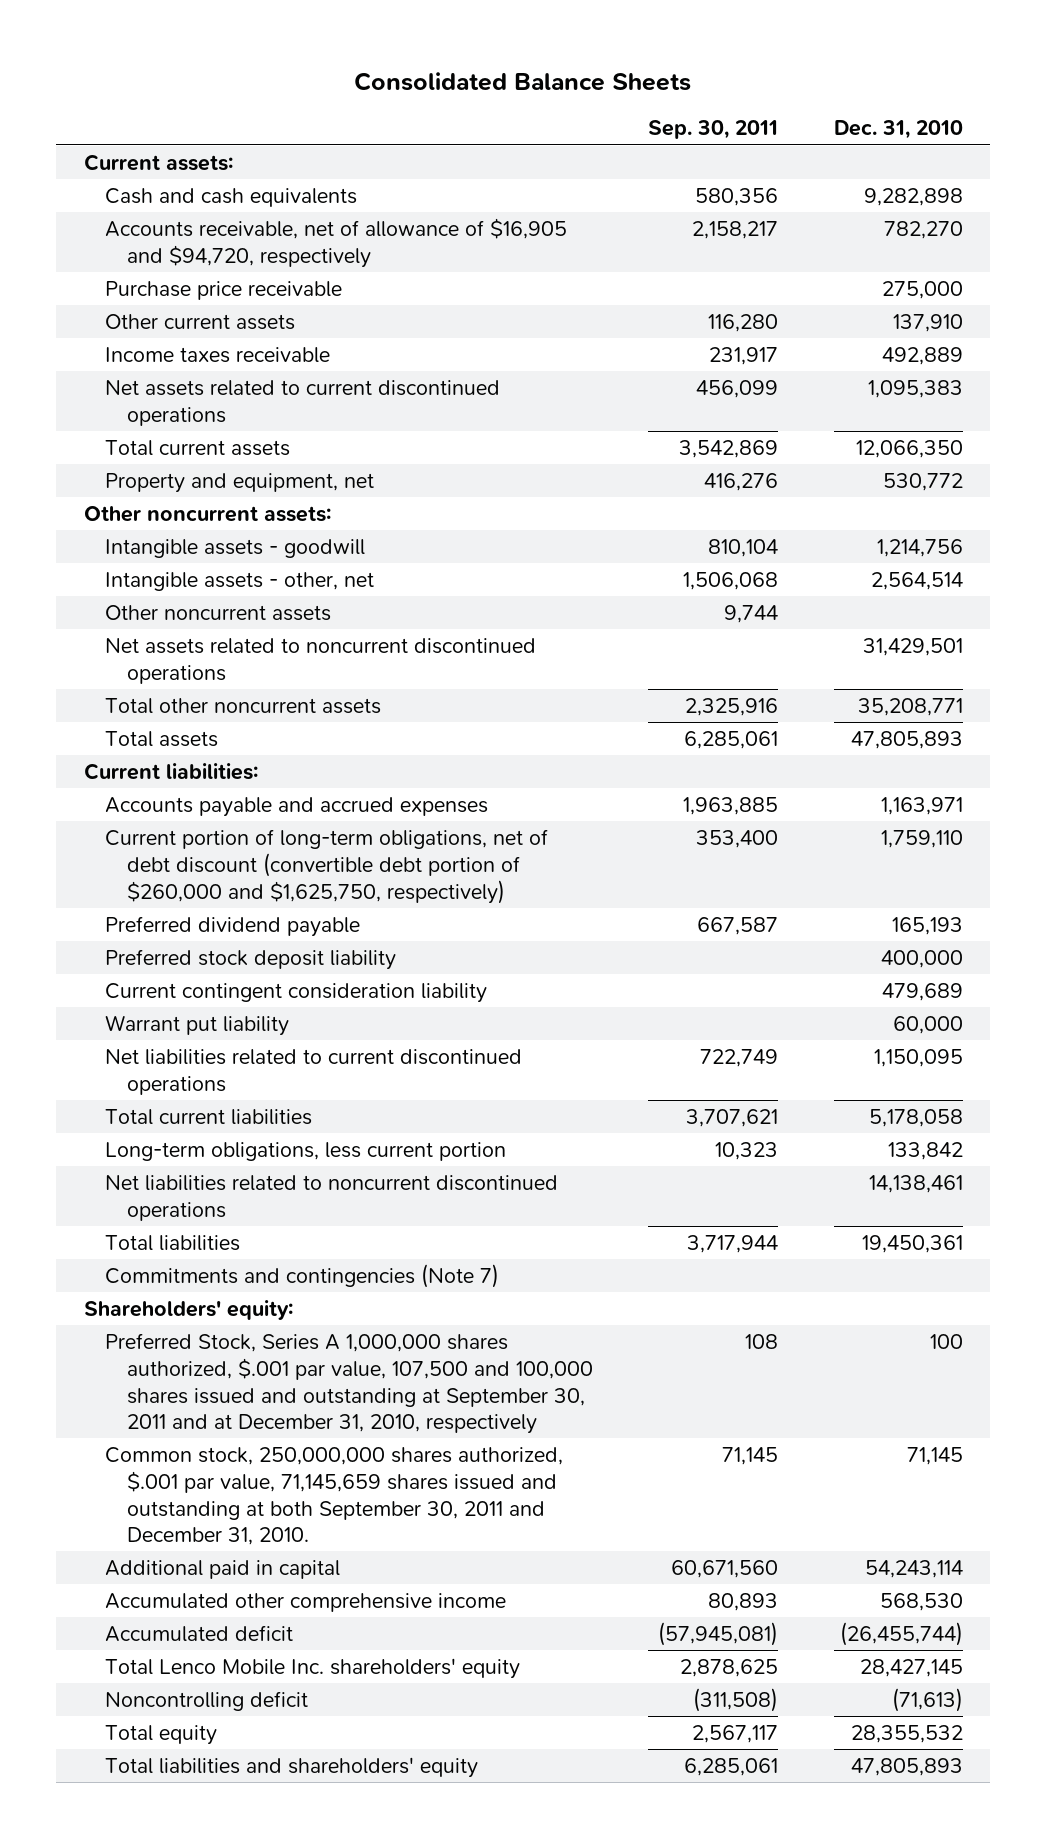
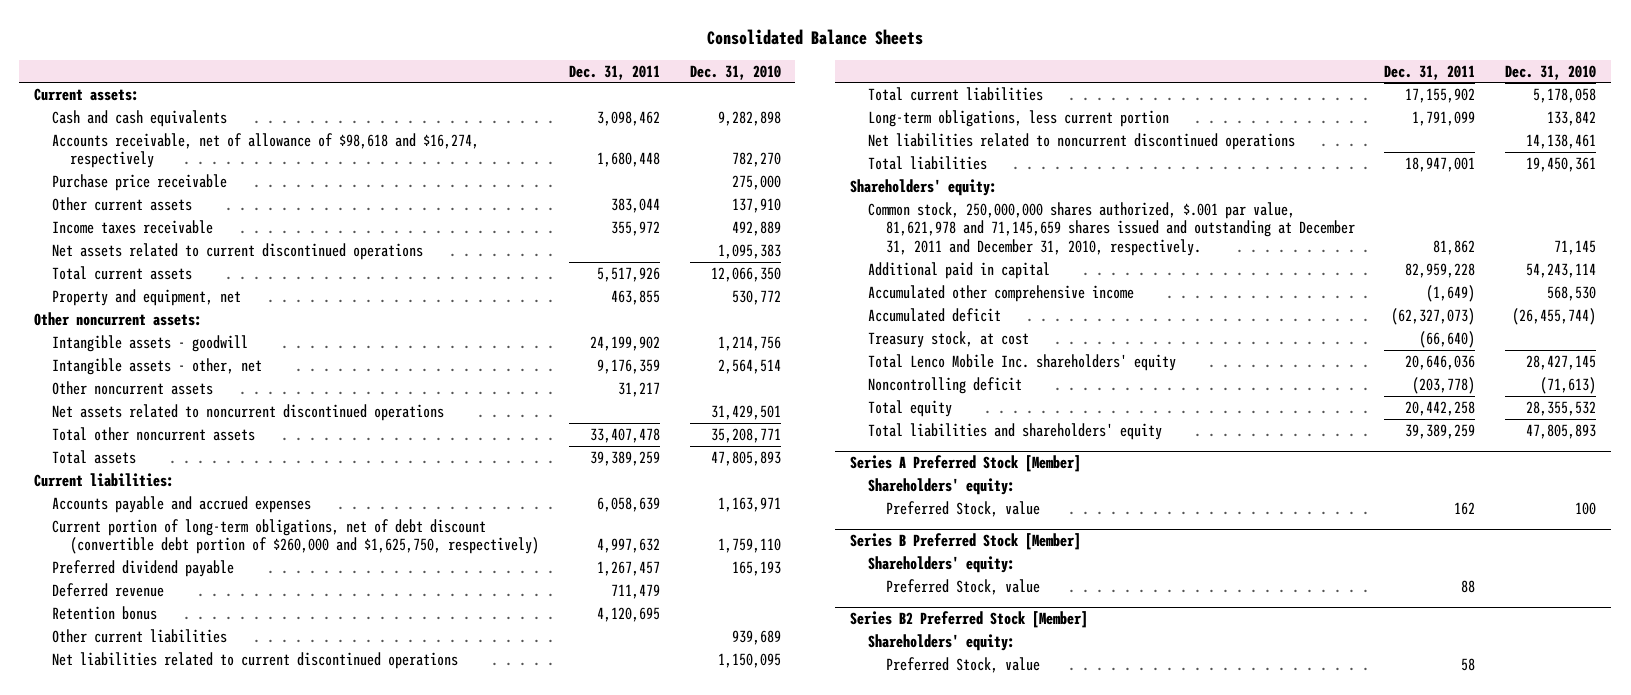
- | Sep. 30, 2011 | Dec. 31, 2010
+ | Dec. 31, 2011 | Dec. 31, 2010
- Accounts receivable, net of allowance of $16,905 and $94,720, respectively | 2,158,217 | 782,270
+ Accounts receivable, net of allowance of $98,618 and $16,274, respectively | 1,680,448 | 782,270
- Preferred stock deposit liability | | 400,000
- Current contingent consideration liability | | 479,689
- Warrant put liability | | 60,000
+ Deferred revenue | 711,479 |
+ Retention bonus | 4,120,695 |
+ Other current liabilities | | 939,689
- Commitments and contingencies (Note 7)
- Preferred Stock, Series A 1,000,000 shares authorized, $.001 par value, 107,500 and 100,000 shares issued and outstanding at September 30, 2011 and at December 31, 2010, respectively | 108 | 100
- Common stock, 250,000,000 shares authorized, $.001 par value, 71,145,659 shares issued and outstanding at both September 30, 2011 and December 31, 2010. | 71,145 | 71,145
+ Common stock, 250,000,000 shares authorized, $.001 par value, 81,621,978 and 71,145,659 shares issued and outstanding at December 31, 2011 and December 31, 2010, respectively. | 81,862 | 71,145
+ Treasury stock, at cost | (66,640) |
+ Series A Preferred Stock [Member]
+ Shareholders' equity:
+ Preferred Stock, value | 162 | 100
+ Series B Preferred Stock [Member]
+ Shareholders' equity:
+ Preferred Stock, value | 88 |
+ Series B2 Preferred Stock [Member]
+ Shareholders' equity:
+ Preferred Stock, value | 58 |

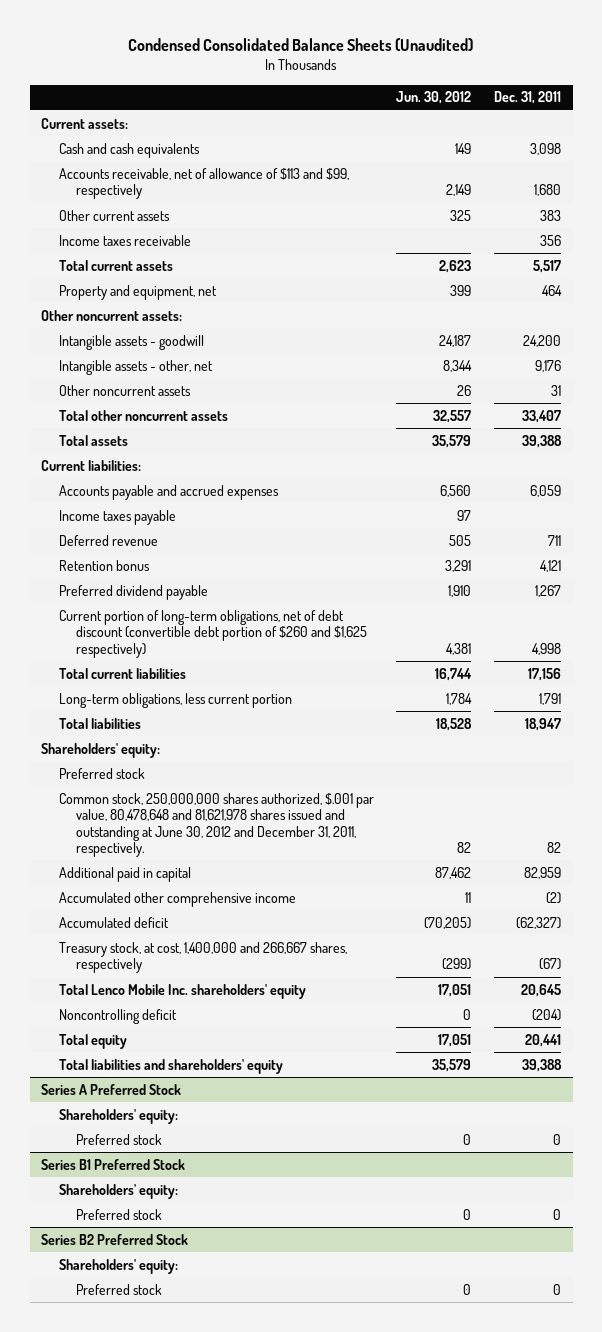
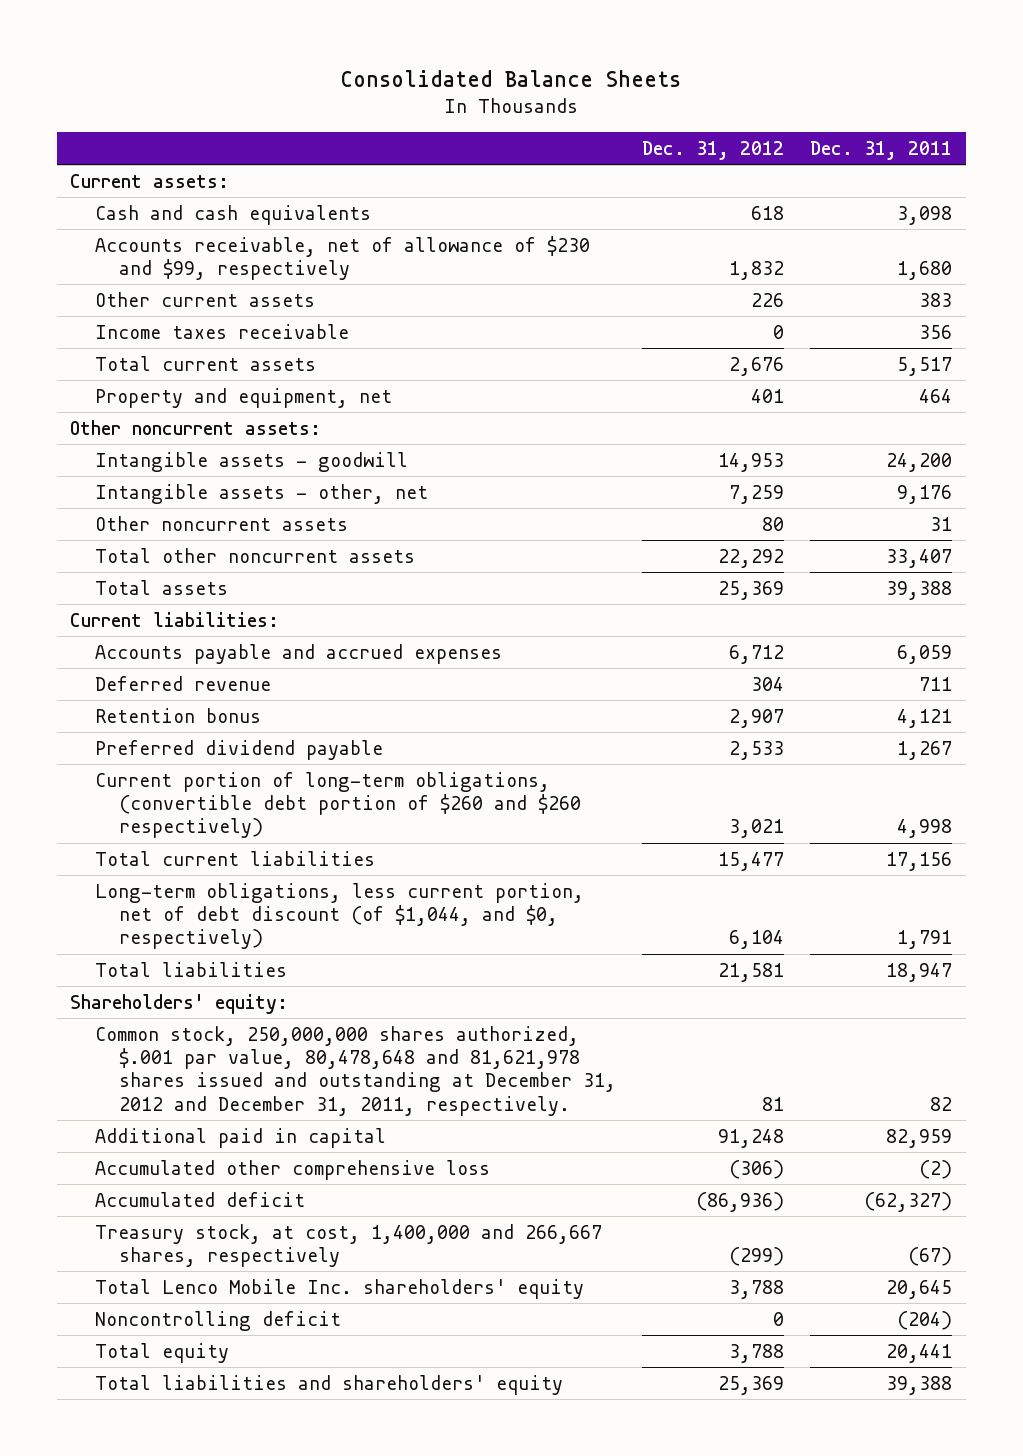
- Condensed Consolidated Balance Sheets (Unaudited)
+ Consolidated Balance Sheets
- | Jun. 30, 2012 | Dec. 31, 2011
+ | Dec. 31, 2012 | Dec. 31, 2011
- Accounts receivable, net of allowance of $113 and $99, respectively | 2,149 | 1,680
+ Accounts receivable, net of allowance of $230 and $99, respectively | 1,832 | 1,680
- Income taxes payable | 97 |
- Current portion of long-term obligations, net of debt discount (convertible debt portion of $260 and $1,625 respectively) | 4,381 | 4,998
+ Current portion of long-term obligations, (convertible debt portion of $260 and $260 respectively) | 3,021 | 4,998
- Long-term obligations, less current portion | 1,784 | 1,791
+ Long-term obligations, less current portion, net of debt discount (of $1,044, and $0, respectively) | 6,104 | 1,791
- Preferred stock
- Common stock, 250,000,000 shares authorized, $.001 par value, 80,478,648 and 81,621,978 shares issued and outstanding at June 30, 2012 and December 31, 2011, respectively. | 82 | 82
+ Common stock, 250,000,000 shares authorized, $.001 par value, 80,478,648 and 81,621,978 shares issued and outstanding at December 31, 2012 and December 31, 2011, respectively. | 81 | 82
- Accumulated other comprehensive income | 11 | (2)
+ Accumulated other comprehensive loss | (306) | (2)
- Series A Preferred Stock
- Shareholders' equity:
- Preferred stock | 0 | 0
- Series B1 Preferred Stock
- Shareholders' equity:
- Preferred stock | 0 | 0
- Series B2 Preferred Stock
- Shareholders' equity:
- Preferred stock | 0 | 0

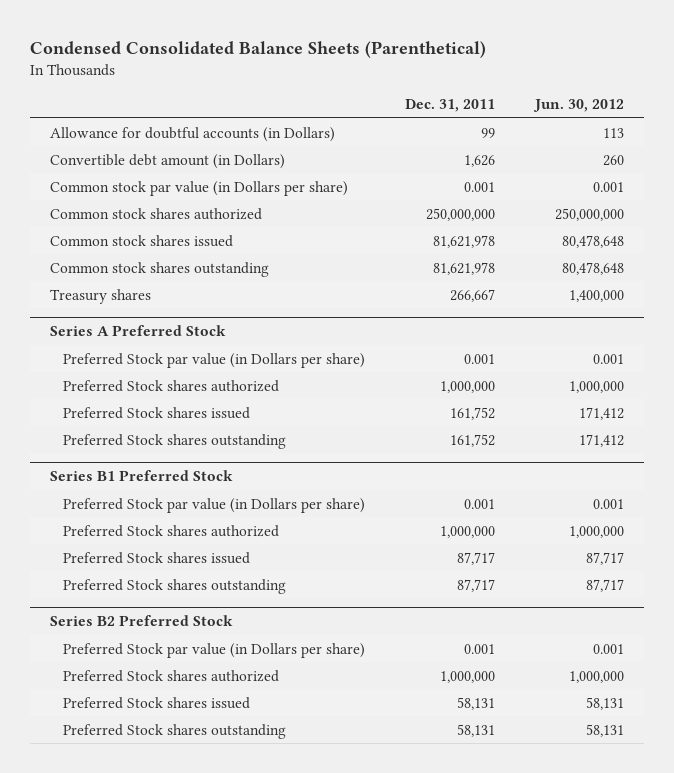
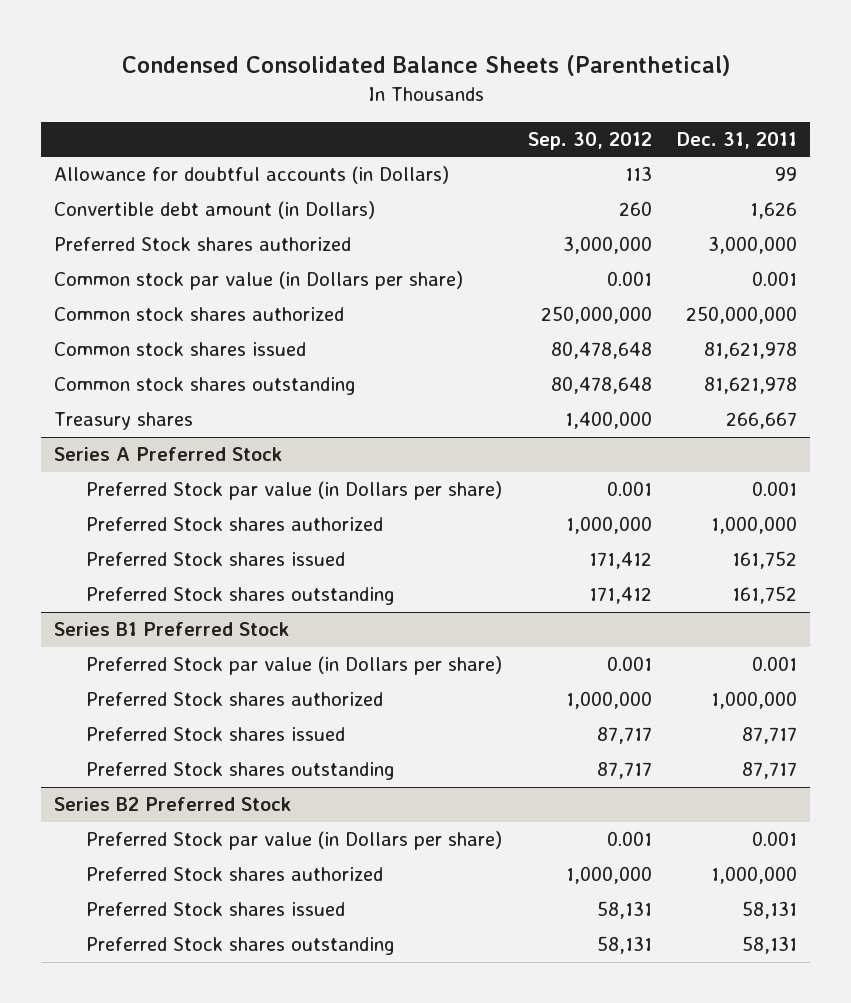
- | Dec. 31, 2011 | Jun. 30, 2012
+ | Sep. 30, 2012 | Dec. 31, 2011
+ Preferred Stock shares authorized | 3,000,000 | 3,000,000

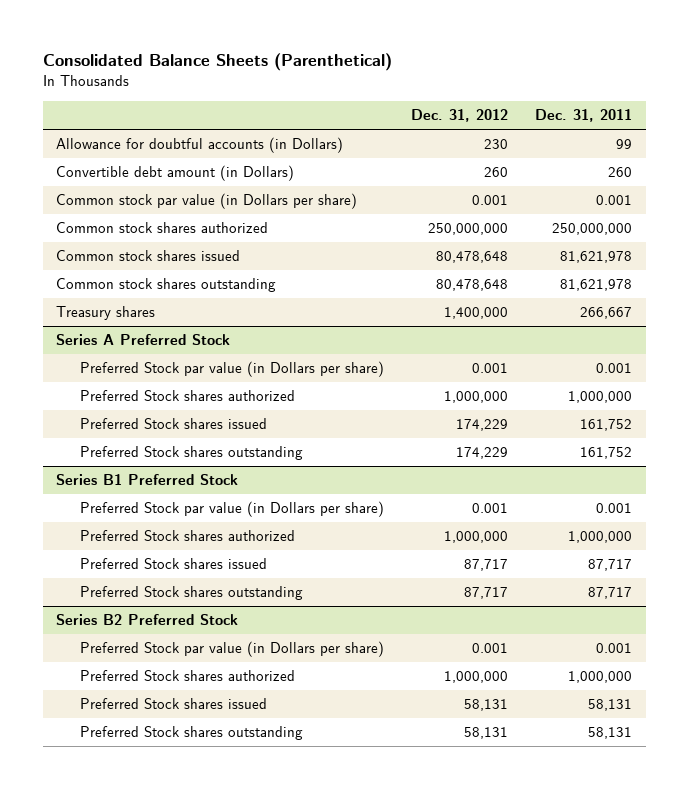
- Condensed Consolidated Balance Sheets (Parenthetical)
+ Consolidated Balance Sheets (Parenthetical)
- | Sep. 30, 2012 | Dec. 31, 2011
+ | Dec. 31, 2012 | Dec. 31, 2011
- Convertible debt amount (in Dollars) | 260 | 1,626
- Preferred Stock shares authorized | 3,000,000 | 3,000,000
+ Convertible debt amount (in Dollars) | 260 | 260

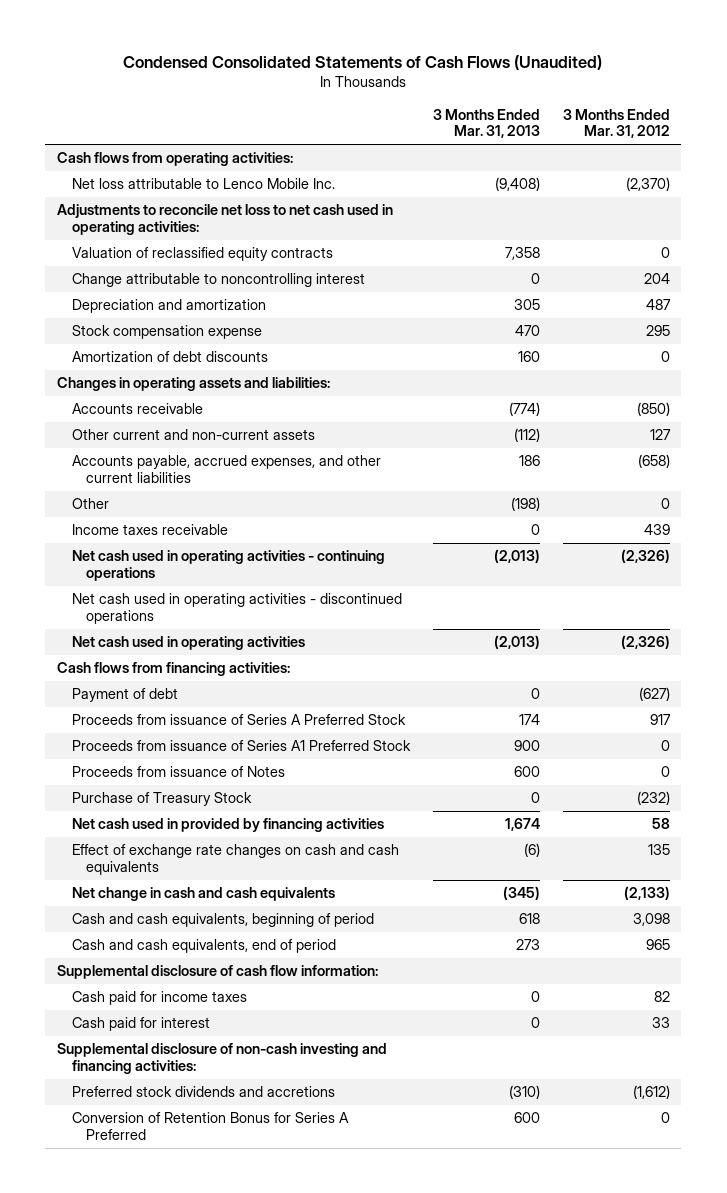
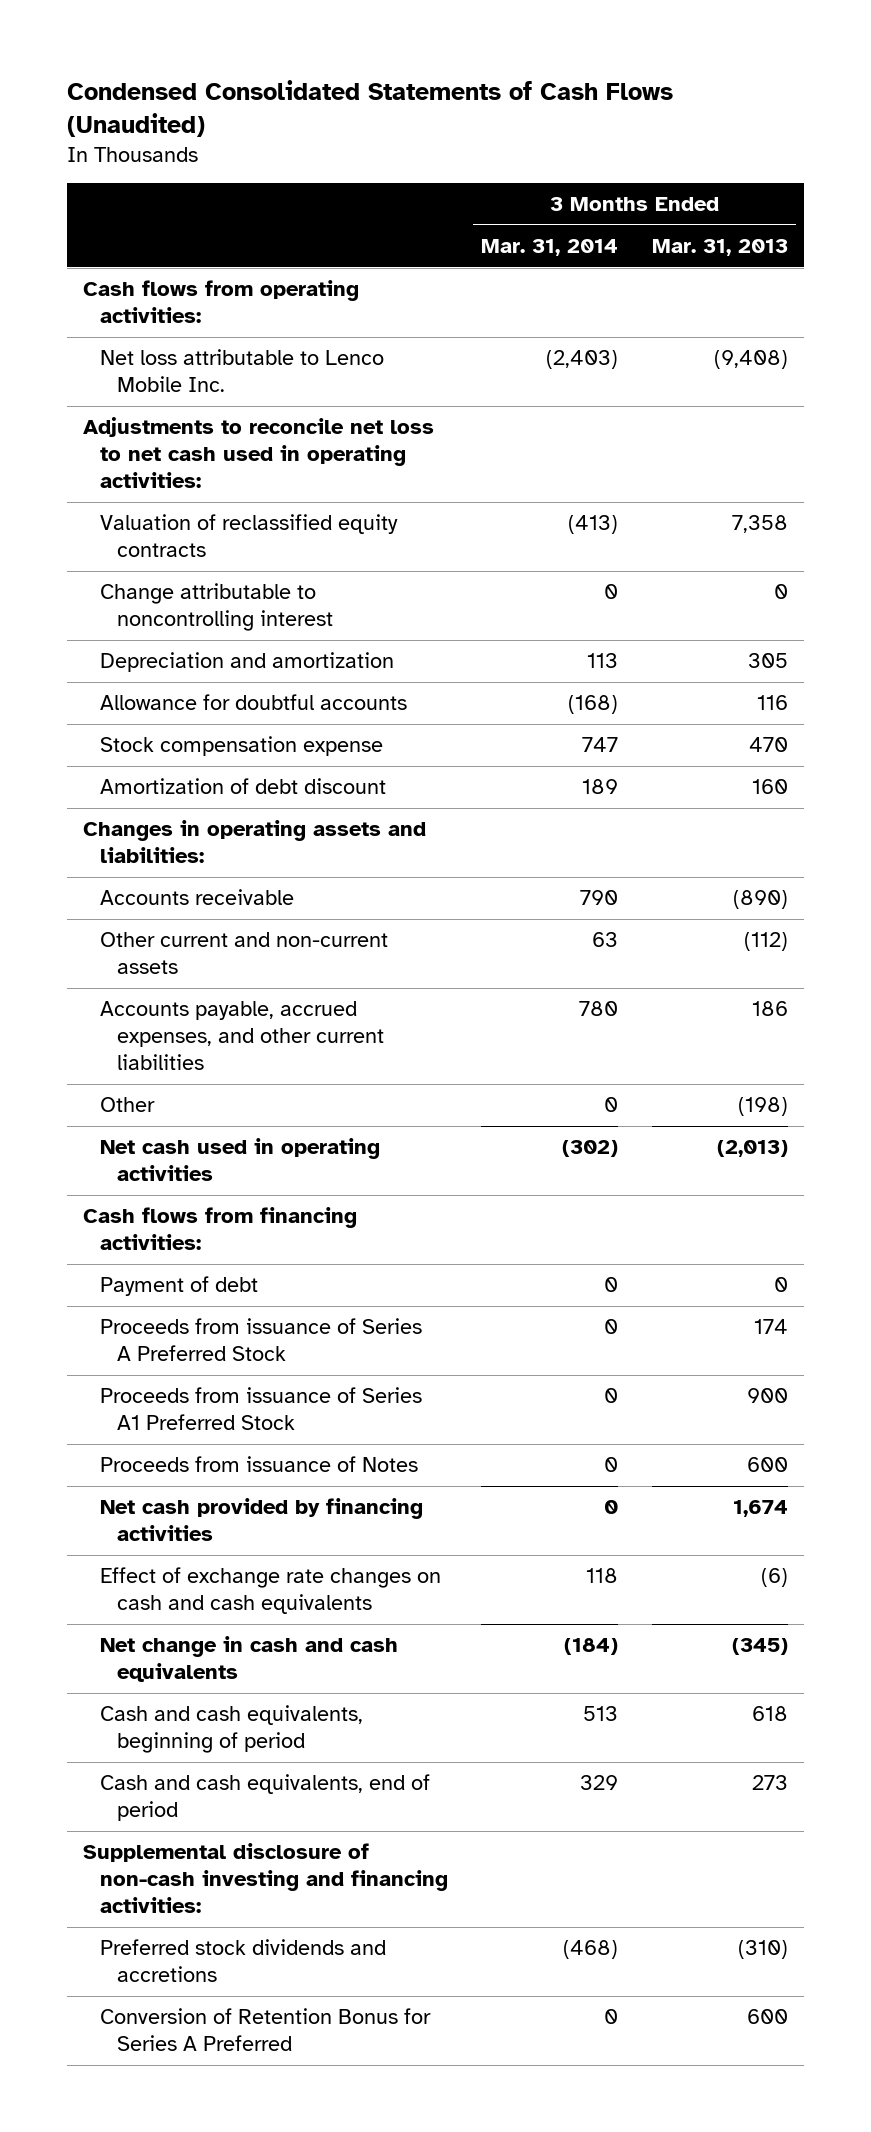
- | 3 Months Ended Mar. 31, 2013 | 3 Months Ended Mar. 31, 2012
+ | 3 Months Ended Mar. 31, 2014 | 3 Months Ended Mar. 31, 2013
+ Allowance for doubtful accounts | (168) | 116
- Amortization of debt discounts | 160 | 0
+ Amortization of debt discount | 189 | 160
- Accounts receivable | (774) | (850)
+ Accounts receivable | 790 | (890)
- Income taxes receivable | 0 | 439
- Net cash used in operating activities - continuing operations | (2,013) | (2,326)
- Net cash used in operating activities - discontinued operations
- Purchase of Treasury Stock | 0 | (232)
- Net cash used in provided by financing activities | 1,674 | 58
+ Net cash provided by financing activities | 0 | 1,674
- Supplemental disclosure of cash flow information:
- Cash paid for income taxes | 0 | 82
- Cash paid for interest | 0 | 33

